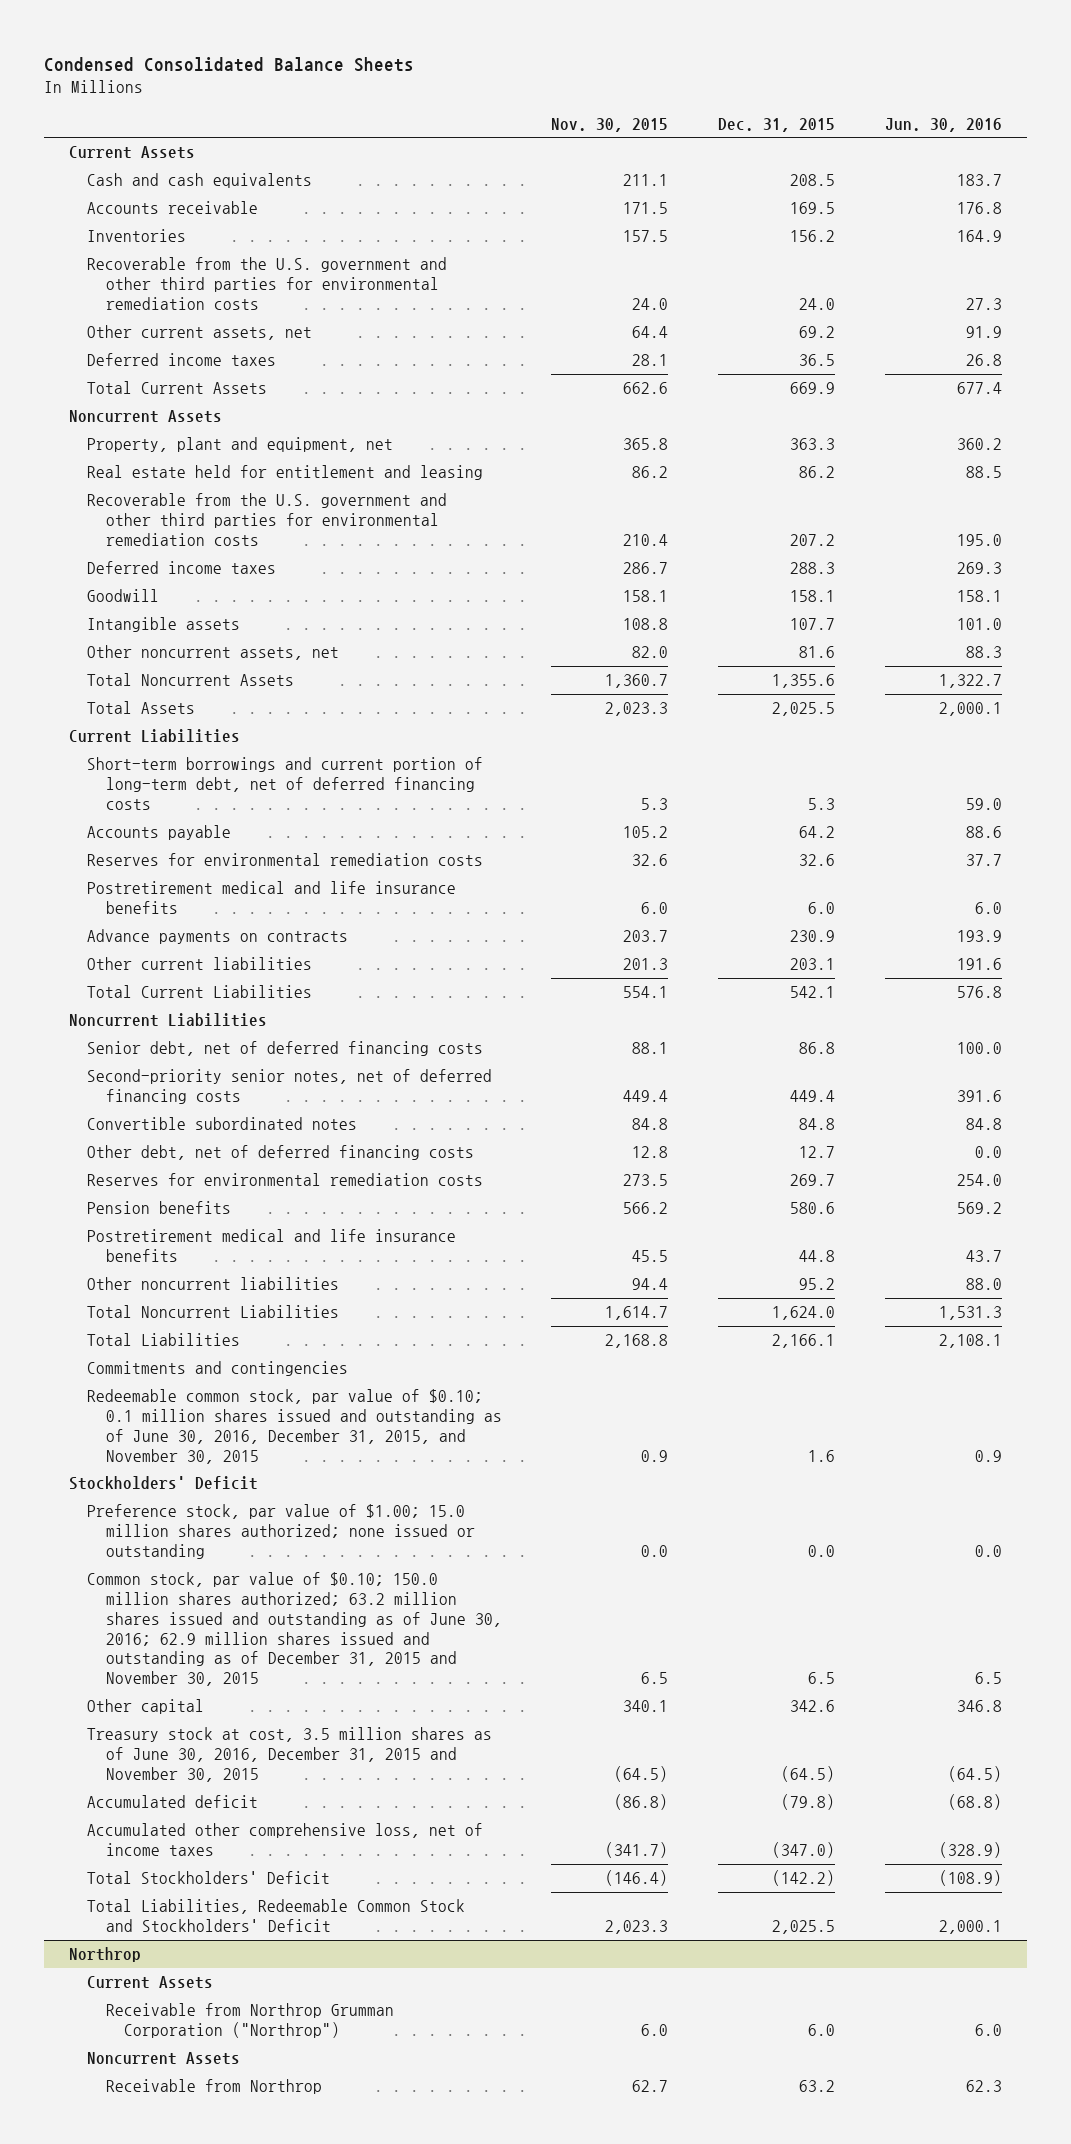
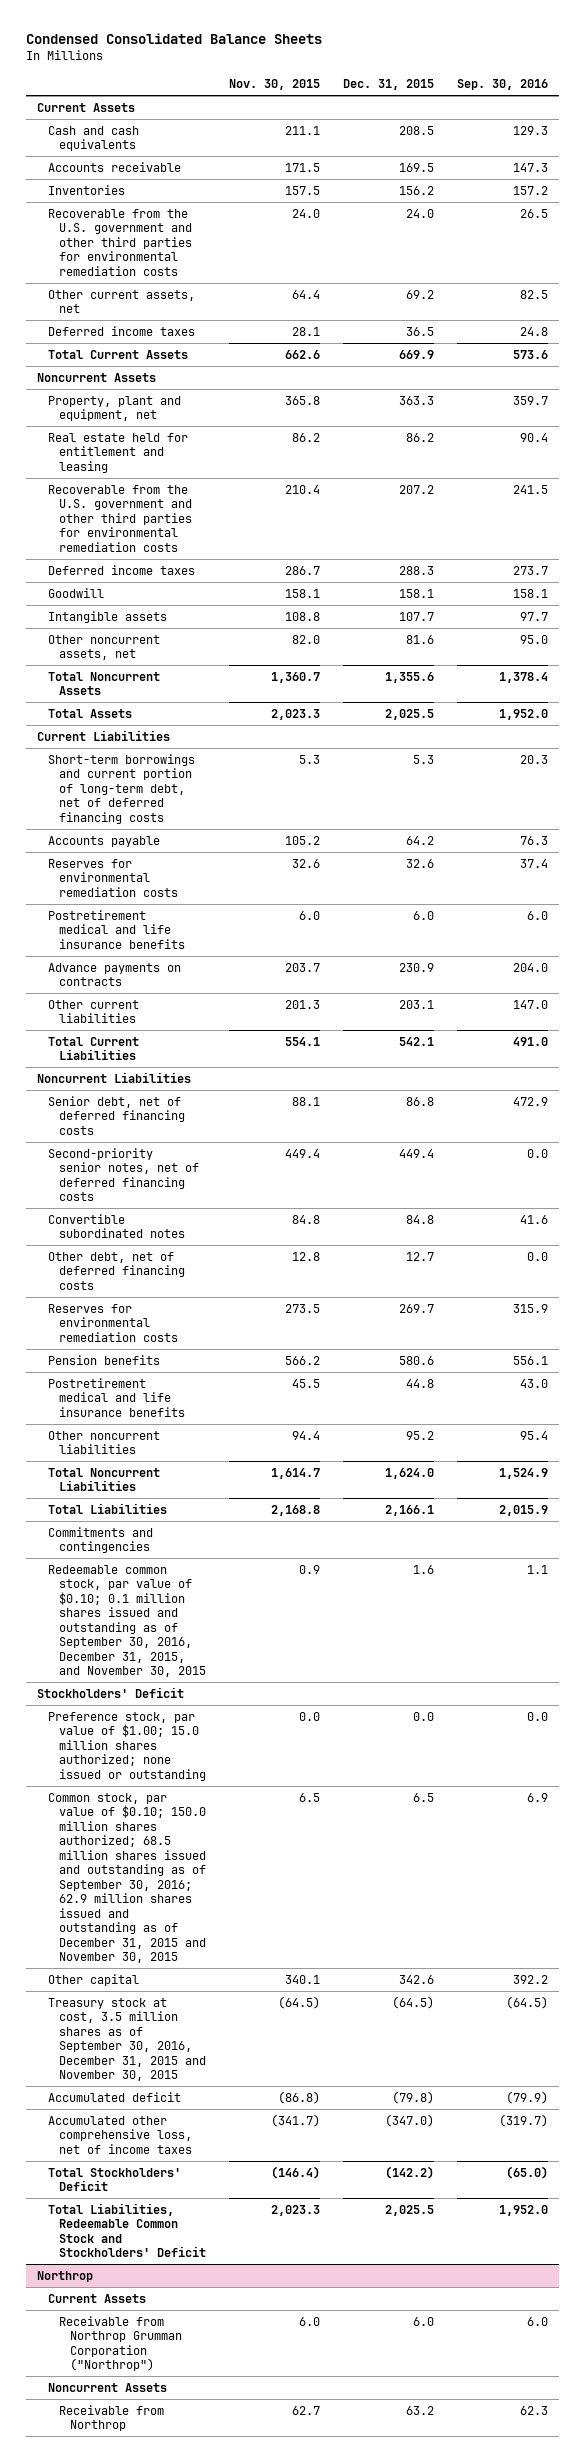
- | Nov. 30, 2015 | Dec. 31, 2015 | Jun. 30, 2016
+ | Nov. 30, 2015 | Dec. 31, 2015 | Sep. 30, 2016
- Redeemable common stock, par value of $0.10; 0.1 million shares issued and outstanding as of June 30, 2016, December 31, 2015, and November 30, 2015 | 0.9 | 1.6 | 0.9
+ Redeemable common stock, par value of $0.10; 0.1 million shares issued and outstanding as of September 30, 2016, December 31, 2015, and November 30, 2015 | 0.9 | 1.6 | 1.1
- Common stock, par value of $0.10; 150.0 million shares authorized; 63.2 million shares issued and outstanding as of June 30, 2016; 62.9 million shares issued and outstanding as of December 31, 2015 and November 30, 2015 | 6.5 | 6.5 | 6.5
+ Common stock, par value of $0.10; 150.0 million shares authorized; 68.5 million shares issued and outstanding as of September 30, 2016; 62.9 million shares issued and outstanding as of December 31, 2015 and November 30, 2015 | 6.5 | 6.5 | 6.9
- Treasury stock at cost, 3.5 million shares as of June 30, 2016, December 31, 2015 and November 30, 2015 | (64.5) | (64.5) | (64.5)
+ Treasury stock at cost, 3.5 million shares as of September 30, 2016, December 31, 2015 and November 30, 2015 | (64.5) | (64.5) | (64.5)

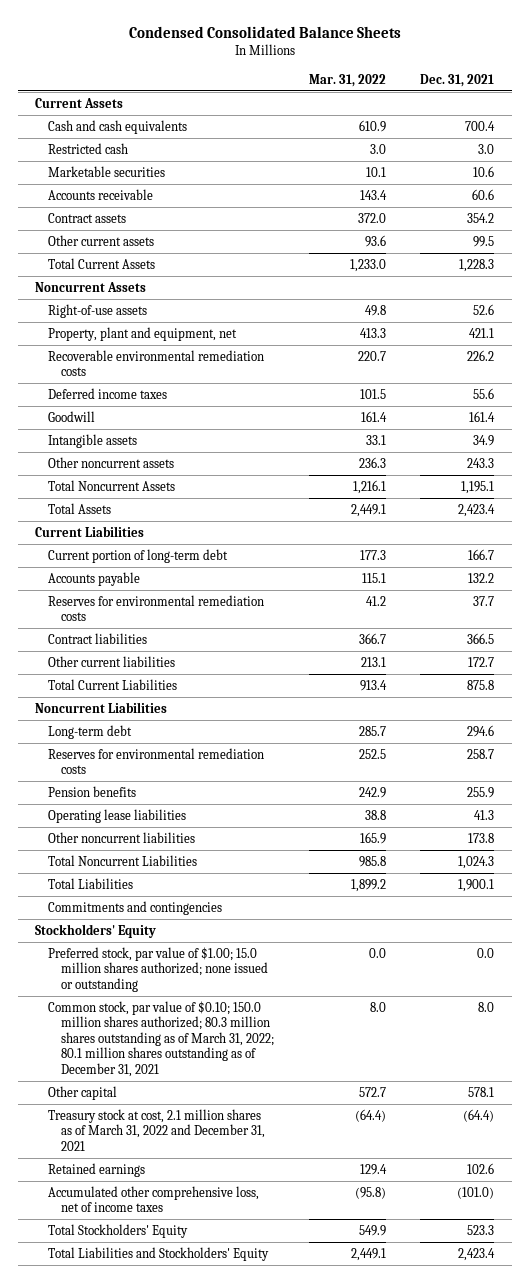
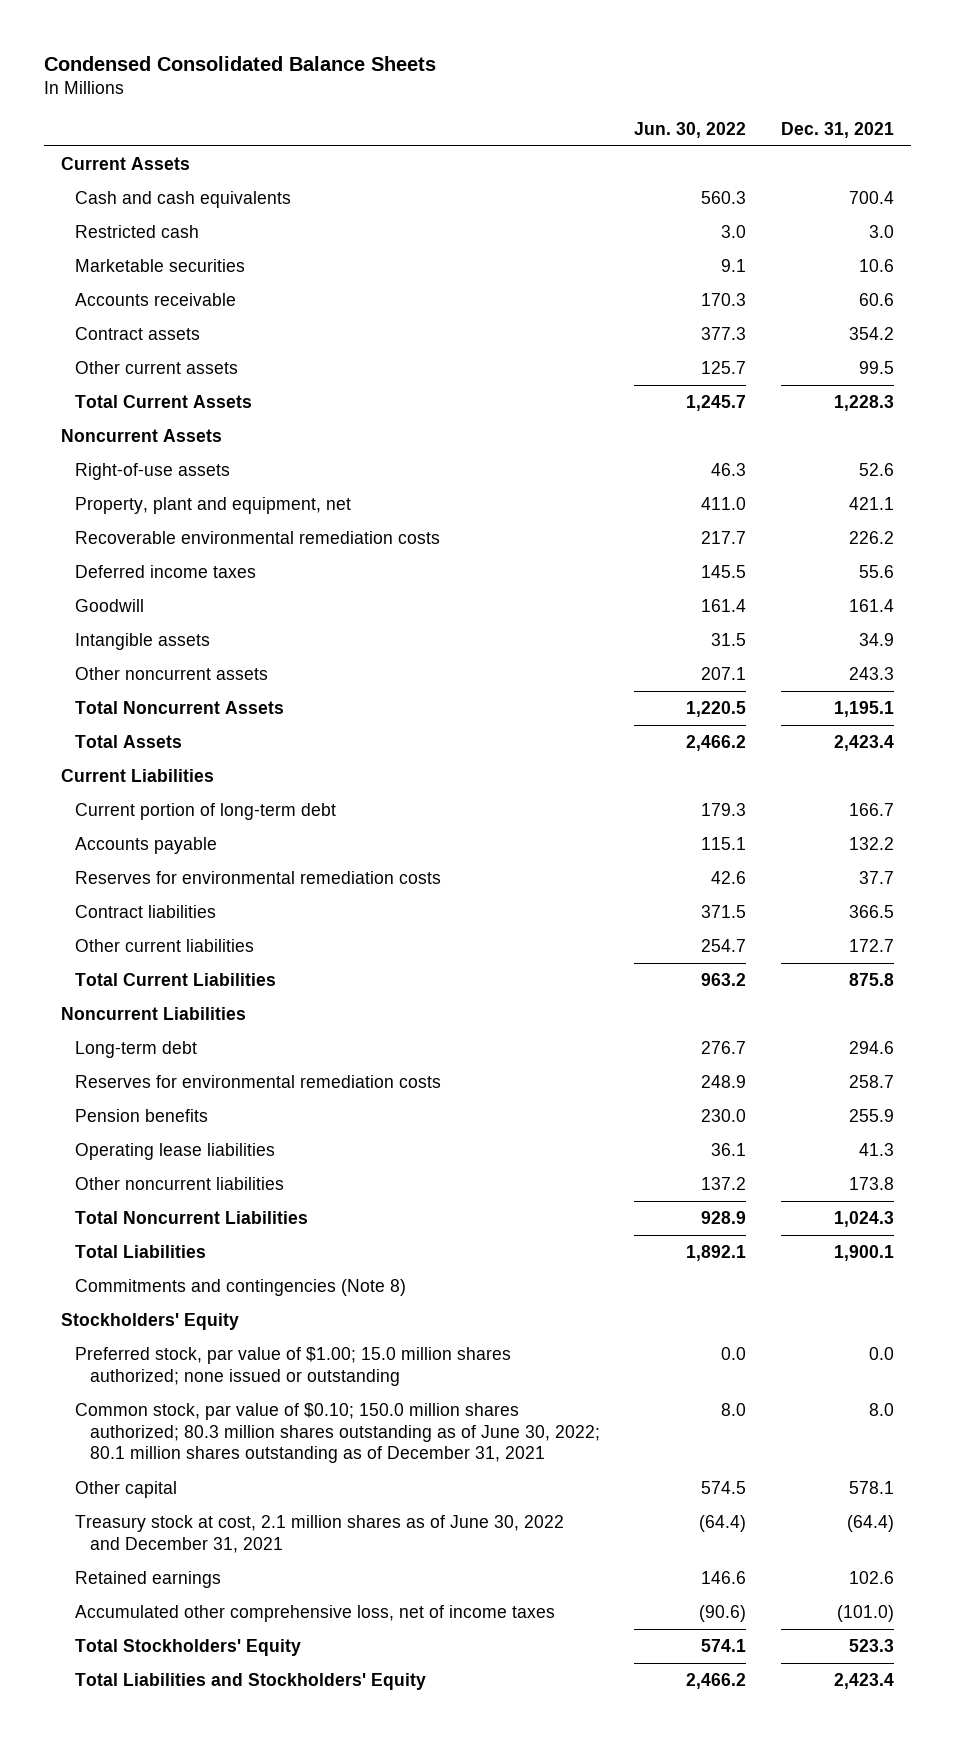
- | Mar. 31, 2022 | Dec. 31, 2021
+ | Jun. 30, 2022 | Dec. 31, 2021
- Commitments and contingencies
+ Commitments and contingencies (Note 8)
- Common stock, par value of $0.10; 150.0 million shares authorized; 80.3 million shares outstanding as of March 31, 2022; 80.1 million shares outstanding as of December 31, 2021 | 8.0 | 8.0
+ Common stock, par value of $0.10; 150.0 million shares authorized; 80.3 million shares outstanding as of June 30, 2022; 80.1 million shares outstanding as of December 31, 2021 | 8.0 | 8.0
- Treasury stock at cost, 2.1 million shares as of March 31, 2022 and December 31, 2021 | (64.4) | (64.4)
+ Treasury stock at cost, 2.1 million shares as of June 30, 2022 and December 31, 2021 | (64.4) | (64.4)

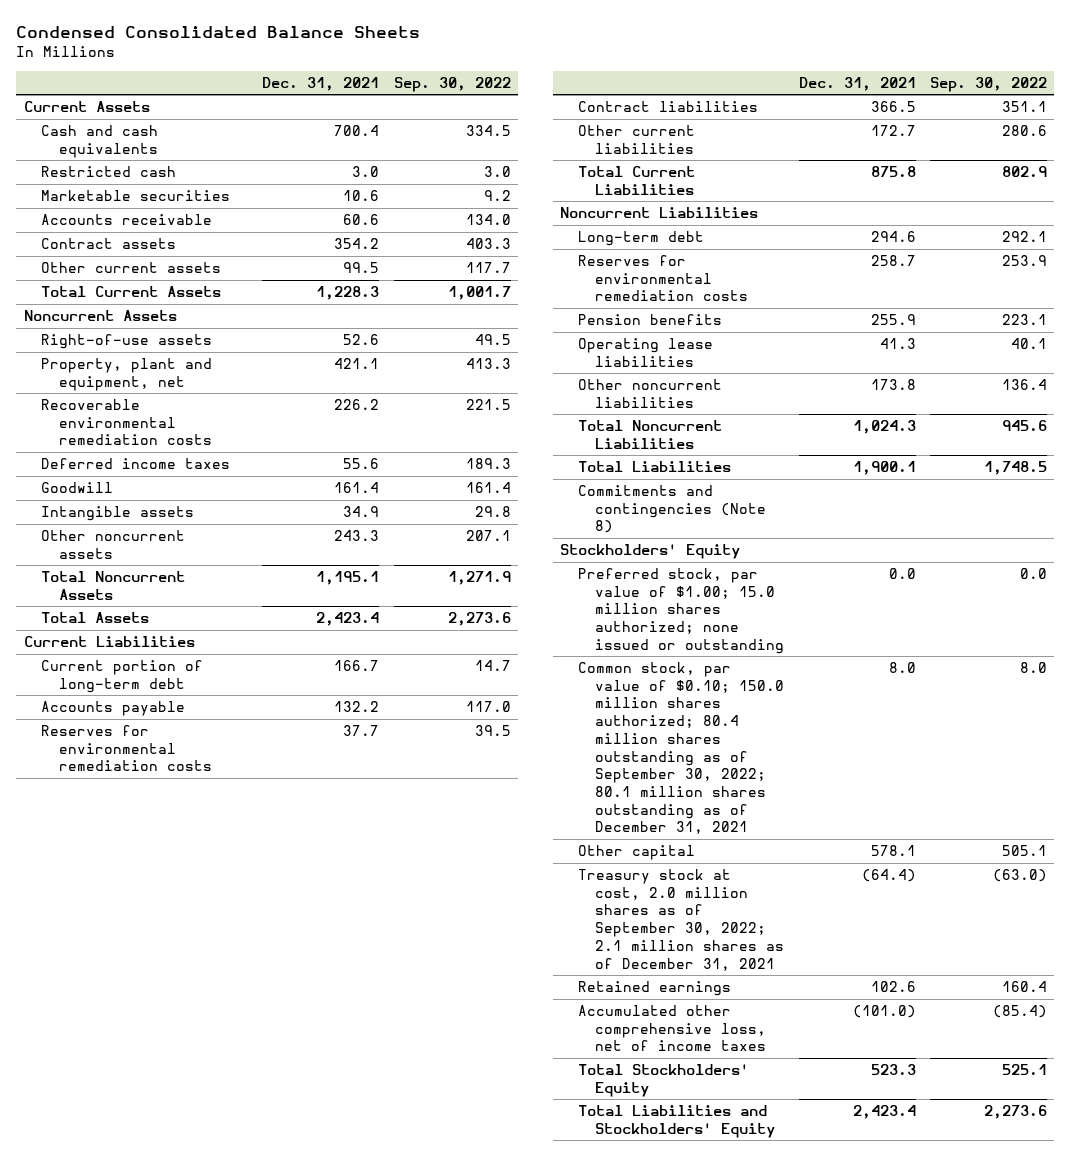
- | Jun. 30, 2022 | Dec. 31, 2021
+ | Dec. 31, 2021 | Sep. 30, 2022
- Common stock, par value of $0.10; 150.0 million shares authorized; 80.3 million shares outstanding as of June 30, 2022; 80.1 million shares outstanding as of December 31, 2021 | 8.0 | 8.0
+ Common stock, par value of $0.10; 150.0 million shares authorized; 80.4 million shares outstanding as of September 30, 2022; 80.1 million shares outstanding as of December 31, 2021 | 8.0 | 8.0
- Treasury stock at cost, 2.1 million shares as of June 30, 2022 and December 31, 2021 | (64.4) | (64.4)
+ Treasury stock at cost, 2.0 million shares as of September 30, 2022; 2.1 million shares as of December 31, 2021 | (64.4) | (63.0)

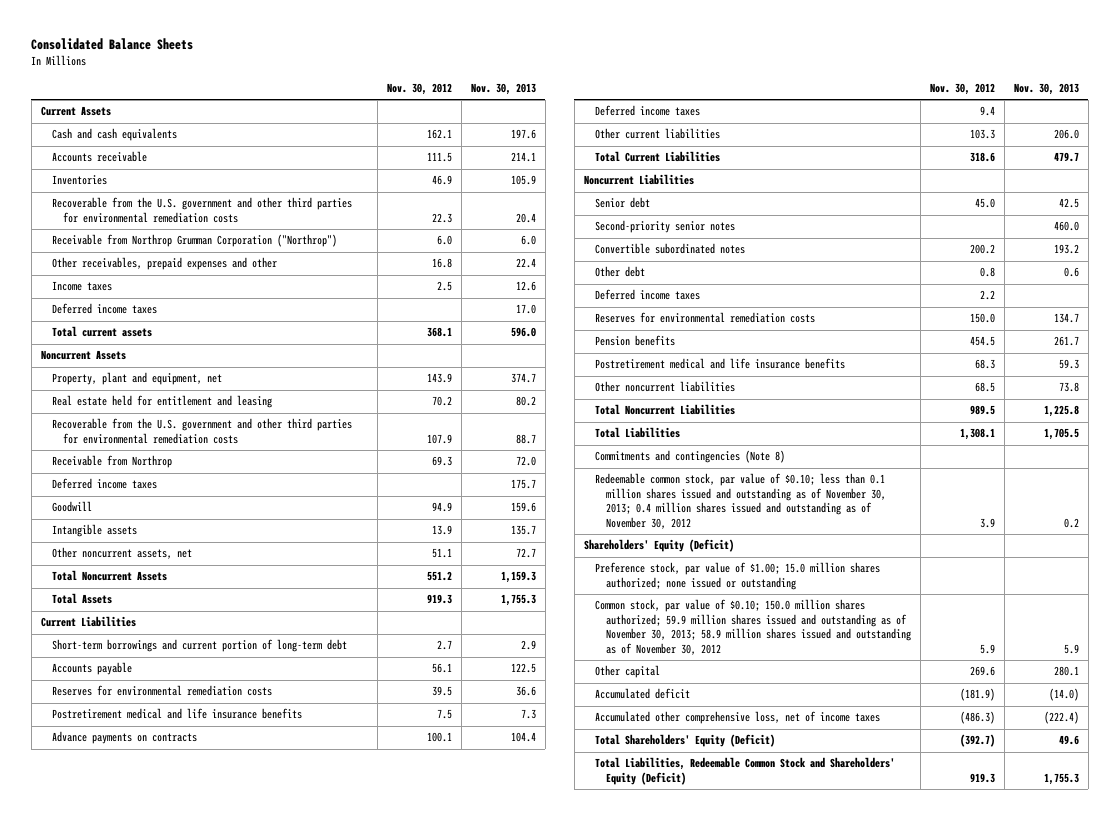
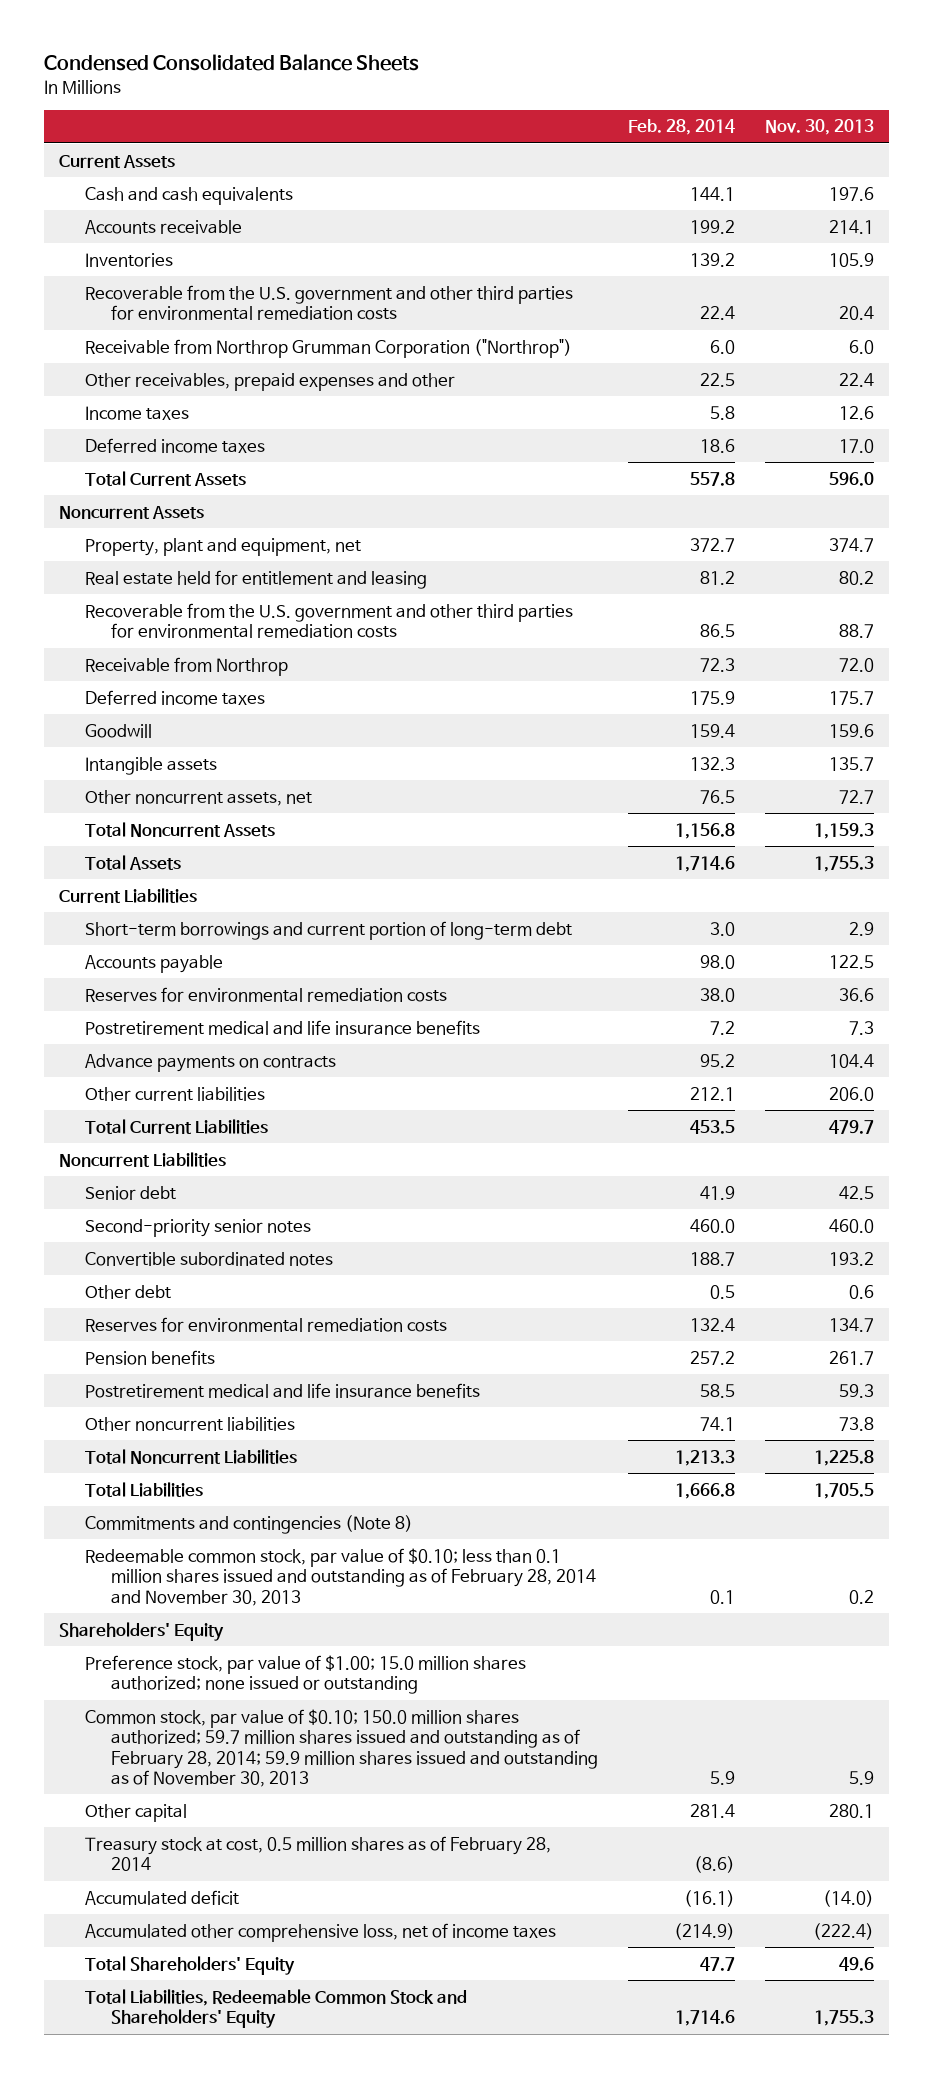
- Consolidated Balance Sheets
+ Condensed Consolidated Balance Sheets
- | Nov. 30, 2012 | Nov. 30, 2013
+ | Feb. 28, 2014 | Nov. 30, 2013
- Total current assets | 368.1 | 596.0
+ Total Current Assets | 557.8 | 596.0
- Deferred income taxes | 9.4 |
- Deferred income taxes | 2.2 |
- Redeemable common stock, par value of $0.10; less than 0.1 million shares issued and outstanding as of November 30, 2013; 0.4 million shares issued and outstanding as of November 30, 2012 | 3.9 | 0.2
- Shareholders' Equity (Deficit)
+ Redeemable common stock, par value of $0.10; less than 0.1 million shares issued and outstanding as of February 28, 2014 and November 30, 2013 | 0.1 | 0.2
+ Shareholders' Equity
- Common stock, par value of $0.10; 150.0 million shares authorized; 59.9 million shares issued and outstanding as of November 30, 2013; 58.9 million shares issued and outstanding as of November 30, 2012 | 5.9 | 5.9
+ Common stock, par value of $0.10; 150.0 million shares authorized; 59.7 million shares issued and outstanding as of February 28, 2014; 59.9 million shares issued and outstanding as of November 30, 2013 | 5.9 | 5.9
+ Treasury stock at cost, 0.5 million shares as of February 28, 2014 | (8.6) |
- Total Shareholders' Equity (Deficit) | (392.7) | 49.6
- Total Liabilities, Redeemable Common Stock and Shareholders' Equity (Deficit) | 919.3 | 1,755.3
+ Total Shareholders' Equity | 47.7 | 49.6
+ Total Liabilities, Redeemable Common Stock and Shareholders' Equity | 1,714.6 | 1,755.3

